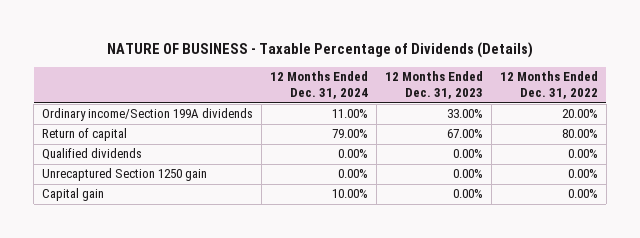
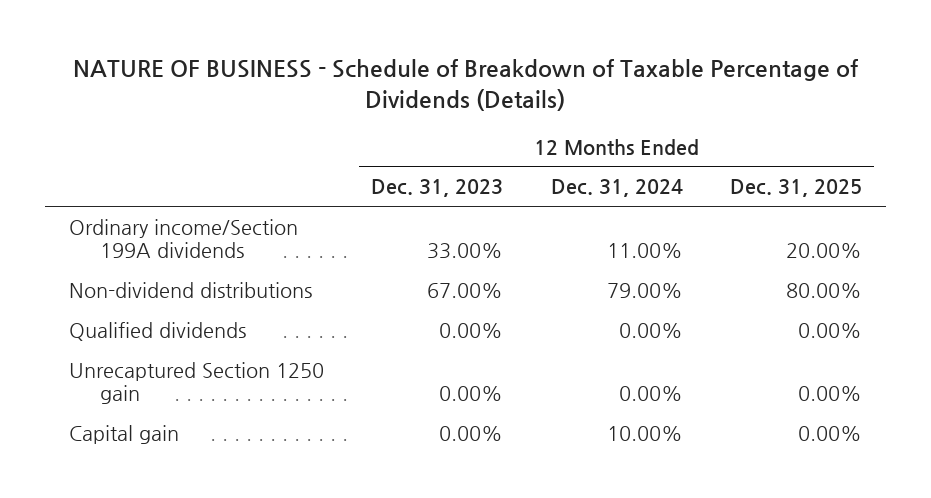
- NATURE OF BUSINESS - Taxable Percentage of Dividends (Details)
+ NATURE OF BUSINESS - Schedule of Breakdown of Taxable Percentage of Dividends (Details)
- | 12 Months Ended Dec. 31, 2024 | 12 Months Ended Dec. 31, 2023 | 12 Months Ended Dec. 31, 2022
+ | 12 Months Ended Dec. 31, 2023 | 12 Months Ended Dec. 31, 2024 | 12 Months Ended Dec. 31, 2025
- Return of capital | 79.00% | 67.00% | 80.00%
+ Non-dividend distributions | 67.00% | 79.00% | 80.00%

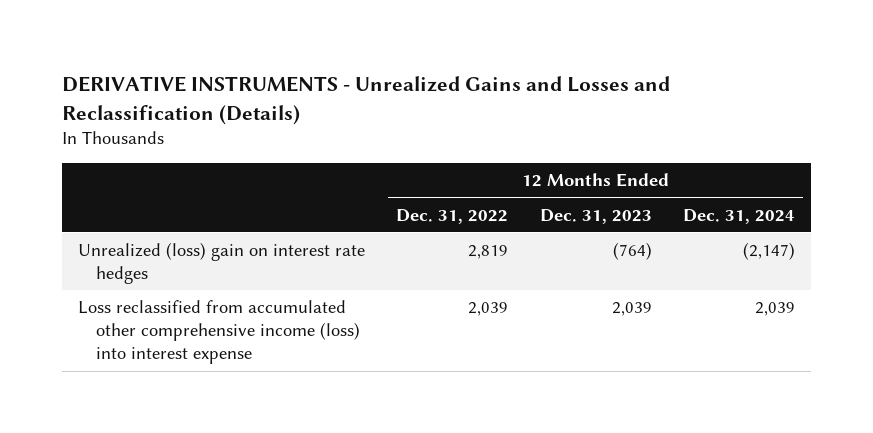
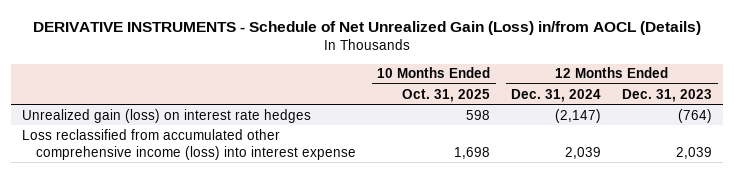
- DERIVATIVE INSTRUMENTS - Unrealized Gains and Losses and Reclassification (Details)
+ DERIVATIVE INSTRUMENTS - Schedule of Net Unrealized Gain (Loss) in/from AOCL (Details)
- | 12 Months Ended Dec. 31, 2022 | 12 Months Ended Dec. 31, 2023 | 12 Months Ended Dec. 31, 2024
+ | 10 Months Ended Oct. 31, 2025 | 12 Months Ended Dec. 31, 2024 | 12 Months Ended Dec. 31, 2023
- Unrealized (loss) gain on interest rate hedges | 2,819 | (764) | (2,147)
+ Unrealized gain (loss) on interest rate hedges | 598 | (2,147) | (764)

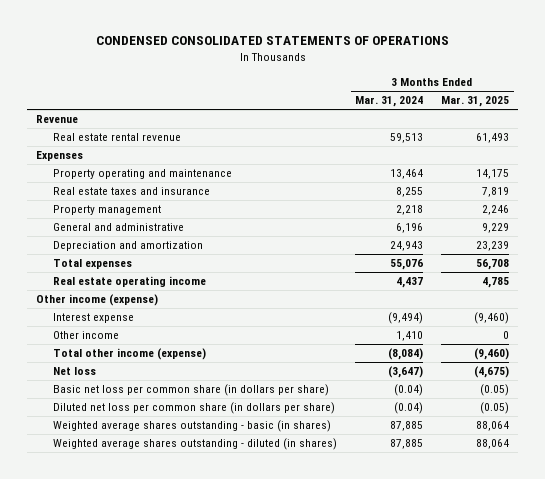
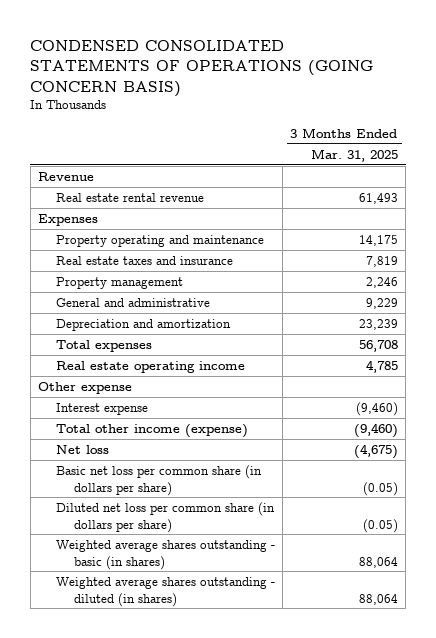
- CONDENSED CONSOLIDATED STATEMENTS OF OPERATIONS
+ CONDENSED CONSOLIDATED STATEMENTS OF OPERATIONS (GOING CONCERN BASIS)
- | 3 Months Ended Mar. 31, 2024 | 3 Months Ended Mar. 31, 2025
+ | 3 Months Ended Mar. 31, 2025
- Other income (expense)
+ Other expense
- Other income | 1,410 | 0

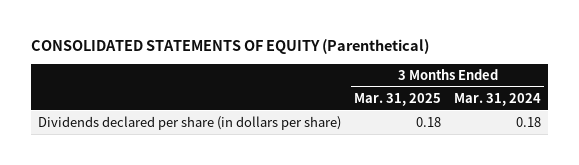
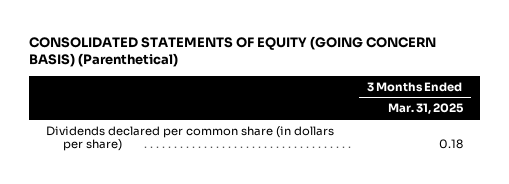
- CONSOLIDATED STATEMENTS OF EQUITY (Parenthetical)
+ CONSOLIDATED STATEMENTS OF EQUITY (GOING CONCERN BASIS) (Parenthetical)
- | 3 Months Ended Mar. 31, 2025 | 3 Months Ended Mar. 31, 2024
+ | 3 Months Ended Mar. 31, 2025
- Dividends declared per share (in dollars per share) | 0.18 | 0.18
+ Dividends declared per common share (in dollars per share) | 0.18

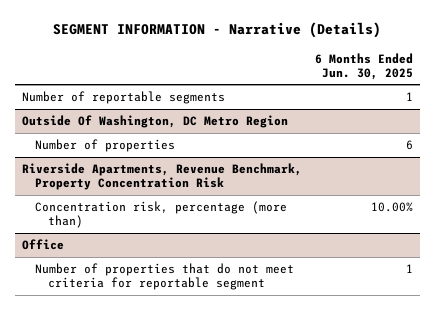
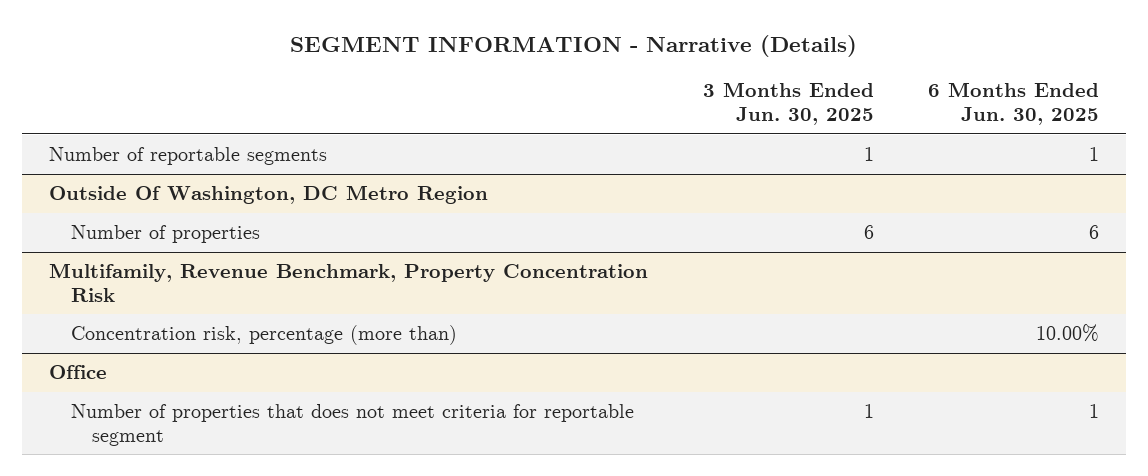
- | 6 Months Ended Jun. 30, 2025
+ | 3 Months Ended Jun. 30, 2025 | 6 Months Ended Jun. 30, 2025
- Riverside Apartments, Revenue Benchmark, Property Concentration Risk
+ Multifamily, Revenue Benchmark, Property Concentration Risk
@ Office
- Number of properties that do not meet criteria for reportable segment | 1
+ Number of properties that does not meet criteria for reportable segment | 1 | 1

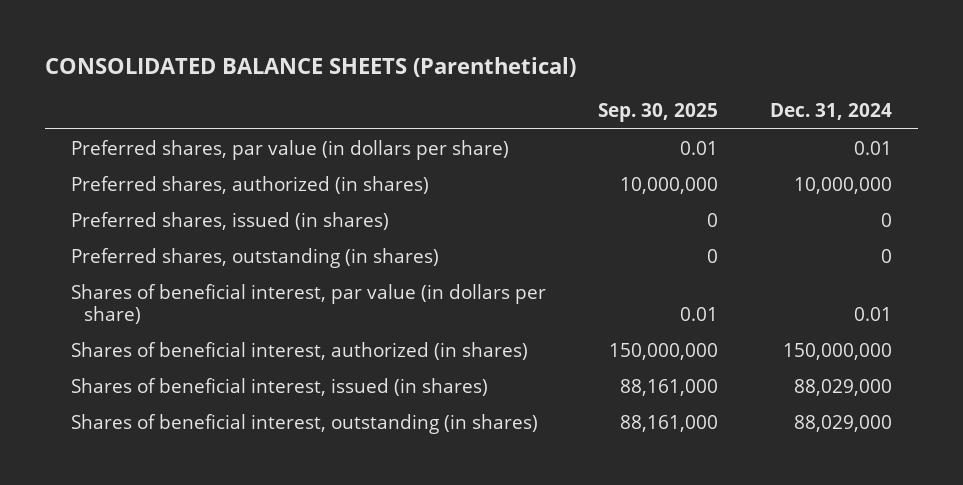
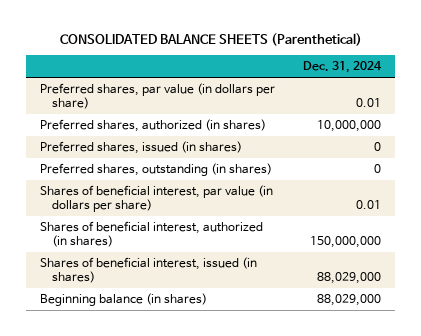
- | Sep. 30, 2025 | Dec. 31, 2024
+ | Dec. 31, 2024
- Shares of beneficial interest, outstanding (in shares) | 88,161,000 | 88,029,000
+ Beginning balance (in shares) | 88,029,000

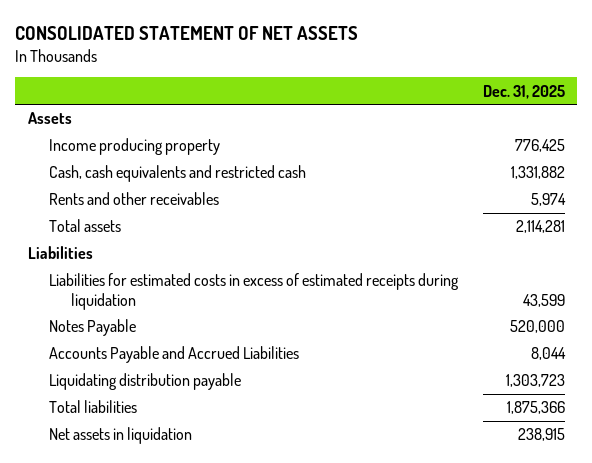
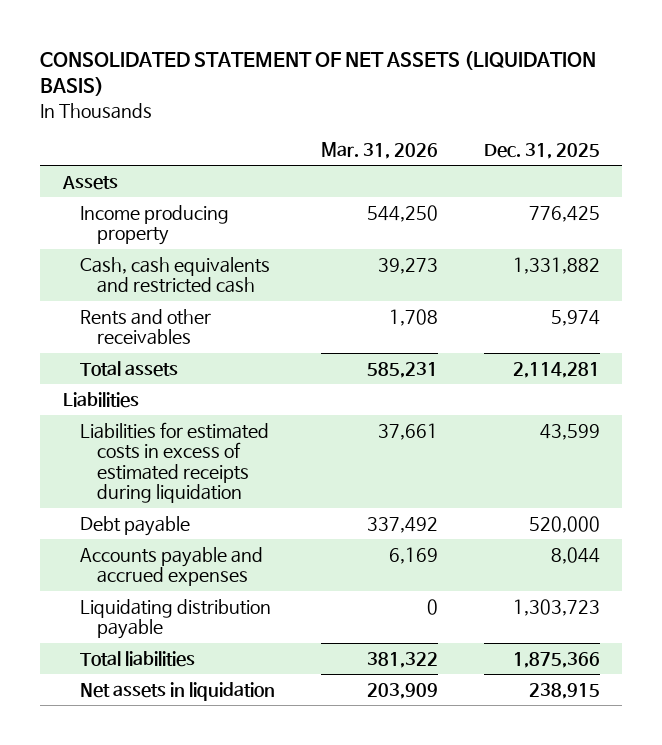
- CONSOLIDATED STATEMENT OF NET ASSETS
+ CONSOLIDATED STATEMENT OF NET ASSETS (LIQUIDATION BASIS)
- | Dec. 31, 2025
+ | Mar. 31, 2026 | Dec. 31, 2025
- Notes Payable | 520,000
- Accounts Payable and Accrued Liabilities | 8,044
+ Debt payable | 337,492 | 520,000
+ Accounts payable and accrued expenses | 6,169 | 8,044

